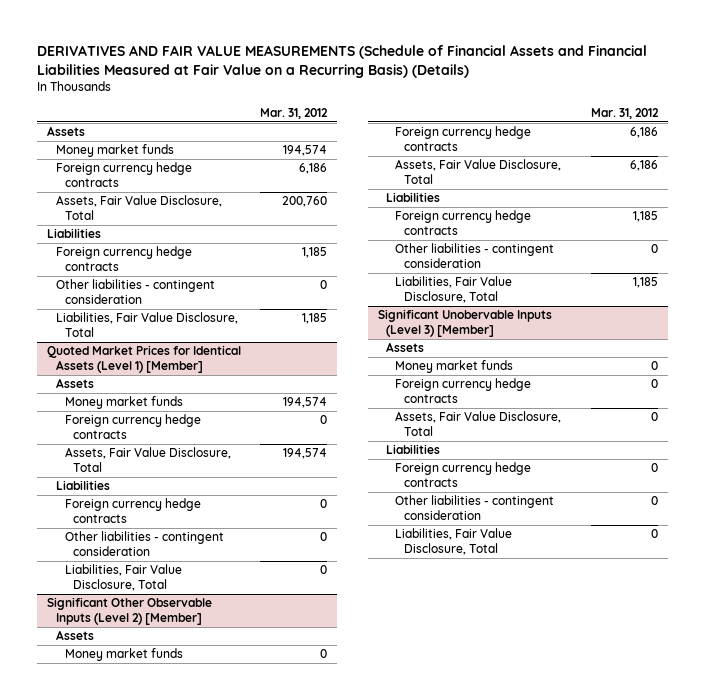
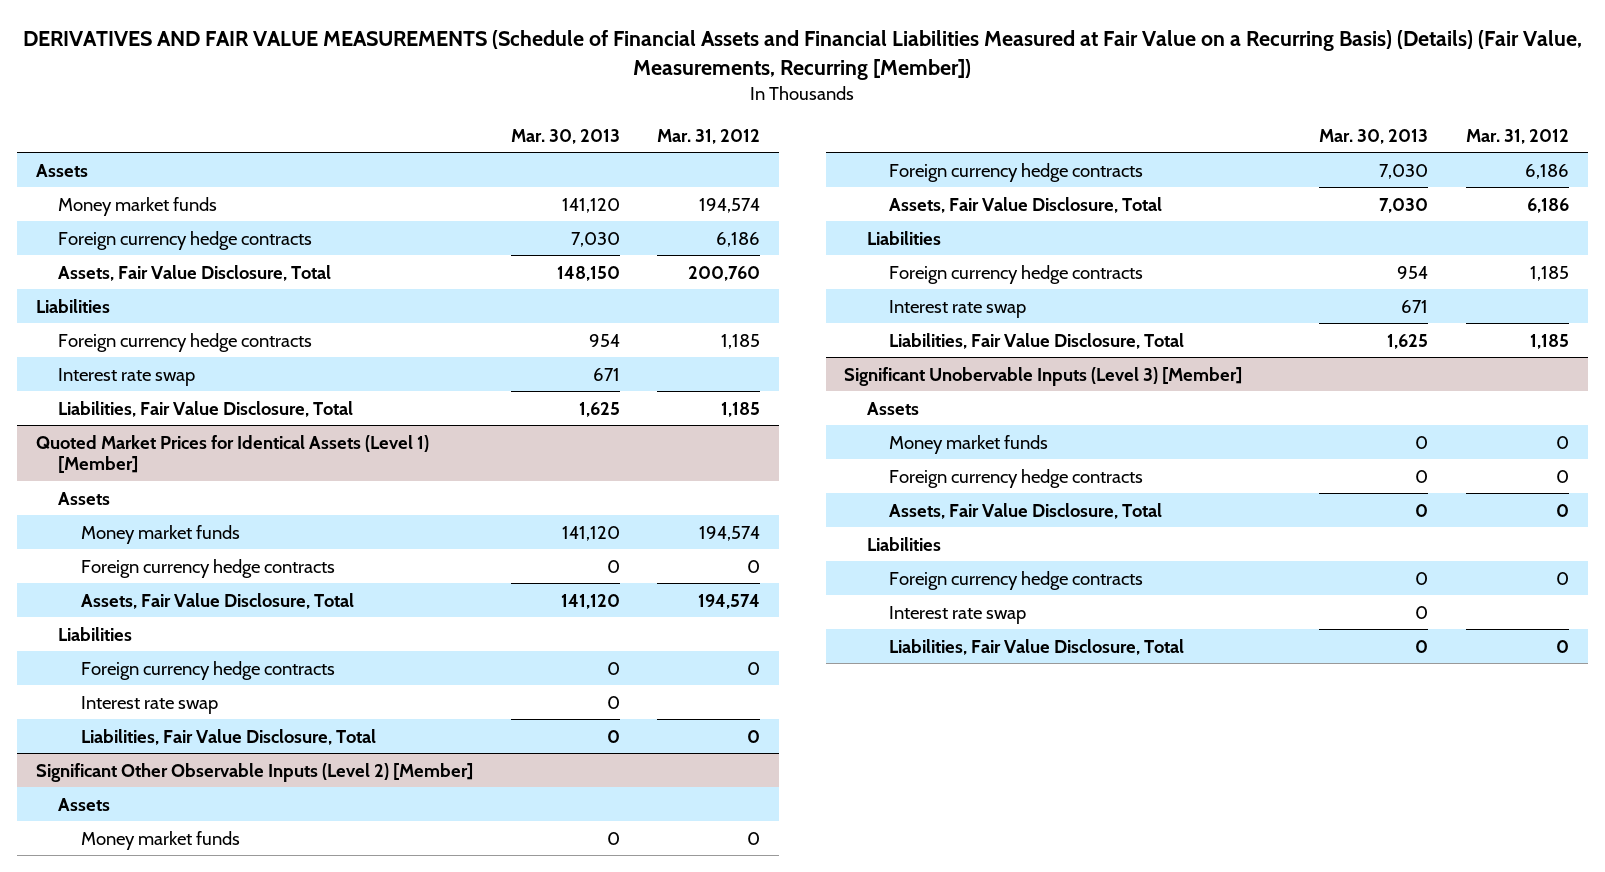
- DERIVATIVES AND FAIR VALUE MEASUREMENTS (Schedule of Financial Assets and Financial Liabilities Measured at Fair Value on a Recurring Basis) (Details)
+ DERIVATIVES AND FAIR VALUE MEASUREMENTS (Schedule of Financial Assets and Financial Liabilities Measured at Fair Value on a Recurring Basis) (Details) (Fair Value, Measurements, Recurring [Member])
- | Mar. 31, 2012
+ | Mar. 30, 2013 | Mar. 31, 2012
- Other liabilities - contingent consideration | 0
+ Interest rate swap | 671 |
@ Quoted Market Prices for Identical Assets (Level 1) [Member]
- Other liabilities - contingent consideration | 0
+ Interest rate swap | 0 |
@ Significant Other Observable Inputs (Level 2) [Member]
- Other liabilities - contingent consideration | 0
+ Interest rate swap | 671 |
@ Significant Unobervable Inputs (Level 3) [Member]
- Other liabilities - contingent consideration | 0
+ Interest rate swap | 0 |

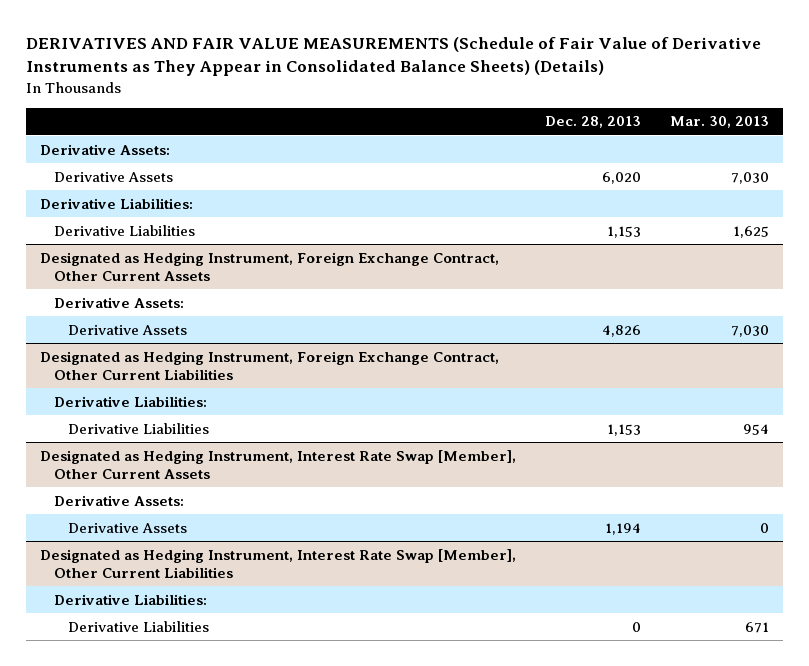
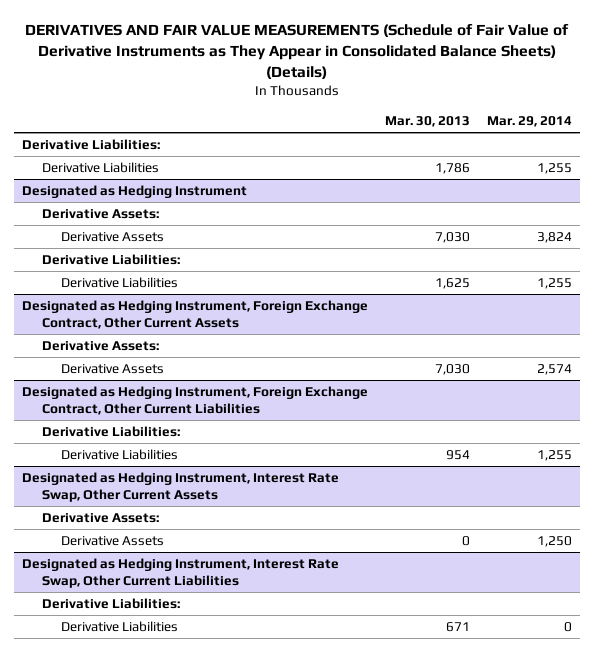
- | Dec. 28, 2013 | Mar. 30, 2013
+ | Mar. 30, 2013 | Mar. 29, 2014
+ Derivative Liabilities:
+ Derivative Liabilities | 1,786 | 1,255
+ Designated as Hedging Instrument
- Designated as Hedging Instrument, Interest Rate Swap [Member], Other Current Assets
+ Designated as Hedging Instrument, Interest Rate Swap, Other Current Assets
- Designated as Hedging Instrument, Interest Rate Swap [Member], Other Current Liabilities
+ Designated as Hedging Instrument, Interest Rate Swap, Other Current Liabilities

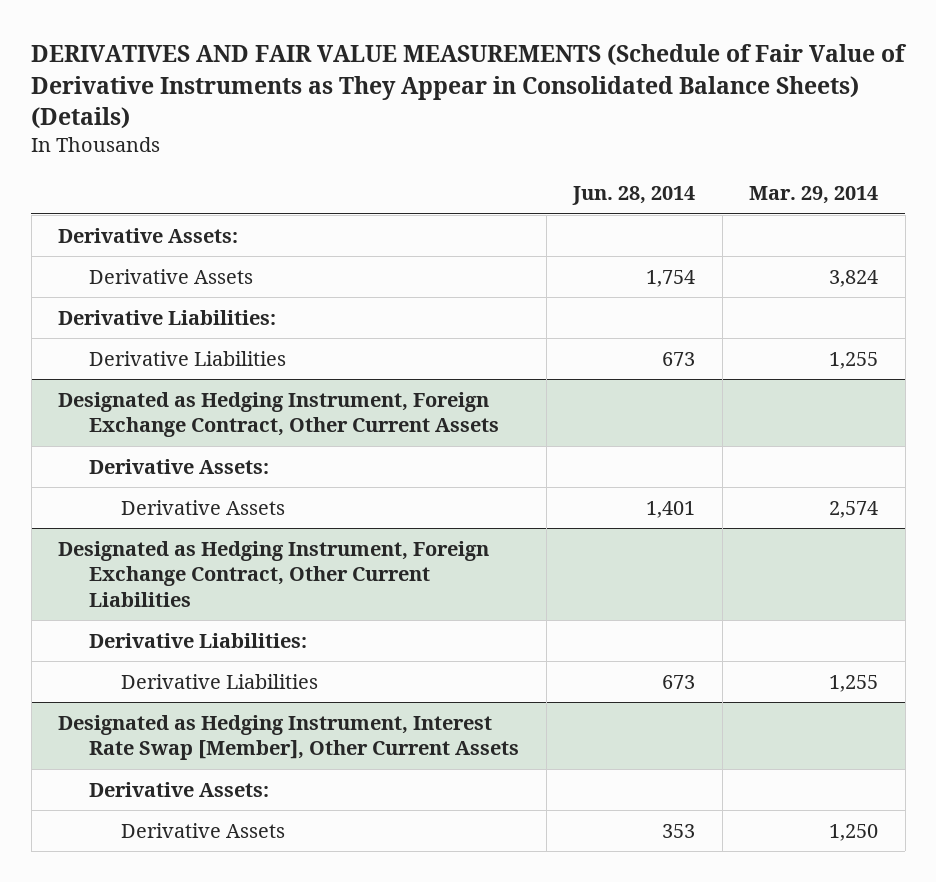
- | Mar. 30, 2013 | Mar. 29, 2014
+ | Jun. 28, 2014 | Mar. 29, 2014
- Derivative Liabilities:
- Derivative Liabilities | 1,786 | 1,255
- Designated as Hedging Instrument
- Designated as Hedging Instrument, Interest Rate Swap, Other Current Assets
+ Designated as Hedging Instrument, Interest Rate Swap [Member], Other Current Assets
- Designated as Hedging Instrument, Interest Rate Swap, Other Current Liabilities
- Derivative Liabilities:
- Derivative Liabilities | 671 | 0

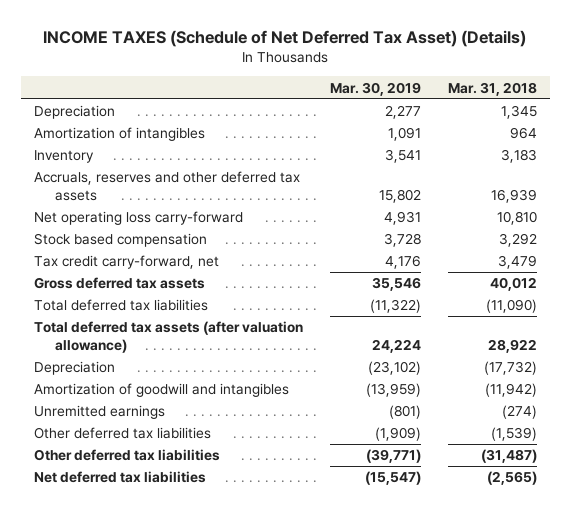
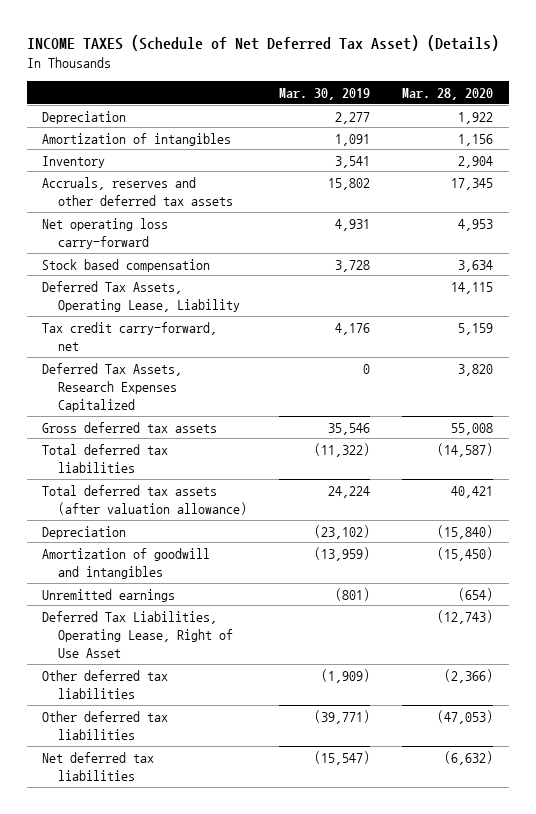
- | Mar. 30, 2019 | Mar. 31, 2018
+ | Mar. 30, 2019 | Mar. 28, 2020
+ Deferred Tax Assets, Operating Lease, Liability | | 14,115
+ Deferred Tax Assets, Research Expenses Capitalized | 0 | 3,820
+ Deferred Tax Liabilities, Operating Lease, Right of Use Asset | | (12,743)

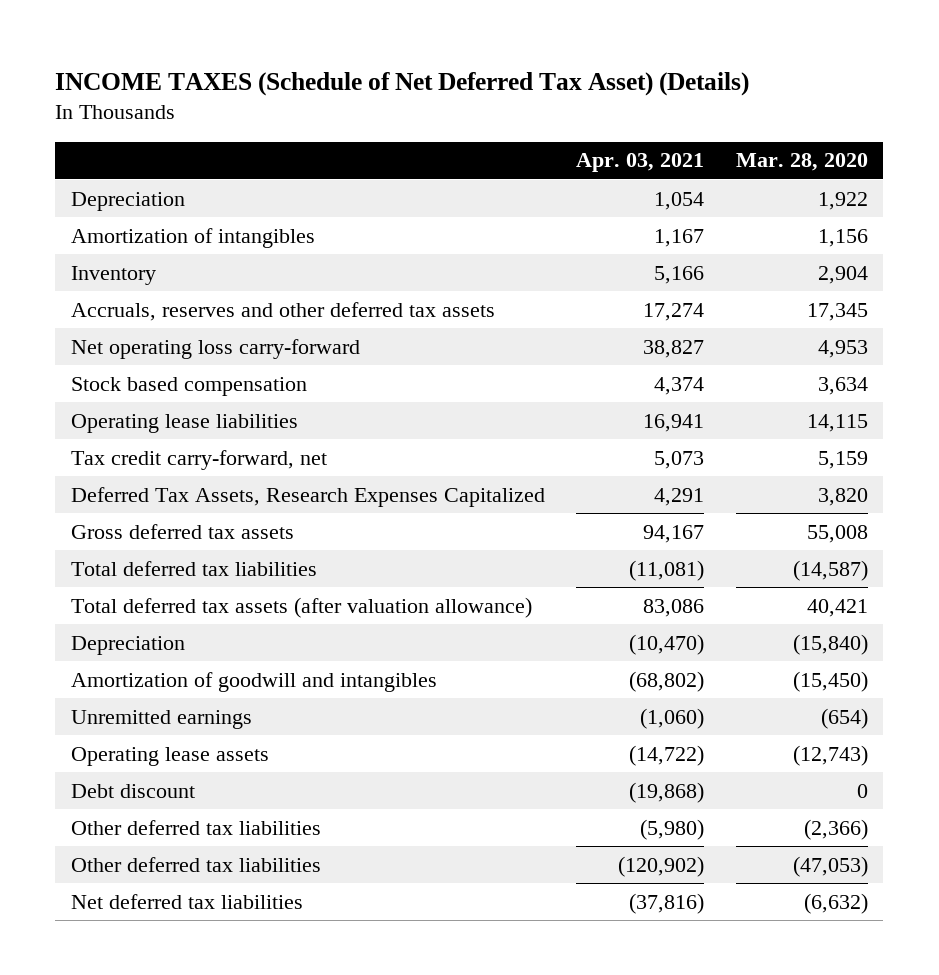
- | Mar. 30, 2019 | Mar. 28, 2020
+ | Apr. 03, 2021 | Mar. 28, 2020
- Deferred Tax Assets, Operating Lease, Liability | | 14,115
+ Operating lease liabilities | 16,941 | 14,115
- Deferred Tax Liabilities, Operating Lease, Right of Use Asset | | (12,743)
+ Operating lease assets | (14,722) | (12,743)
+ Debt discount | (19,868) | 0

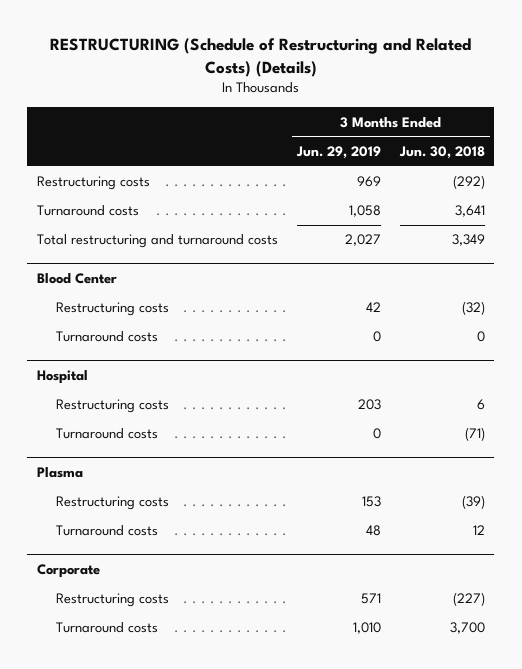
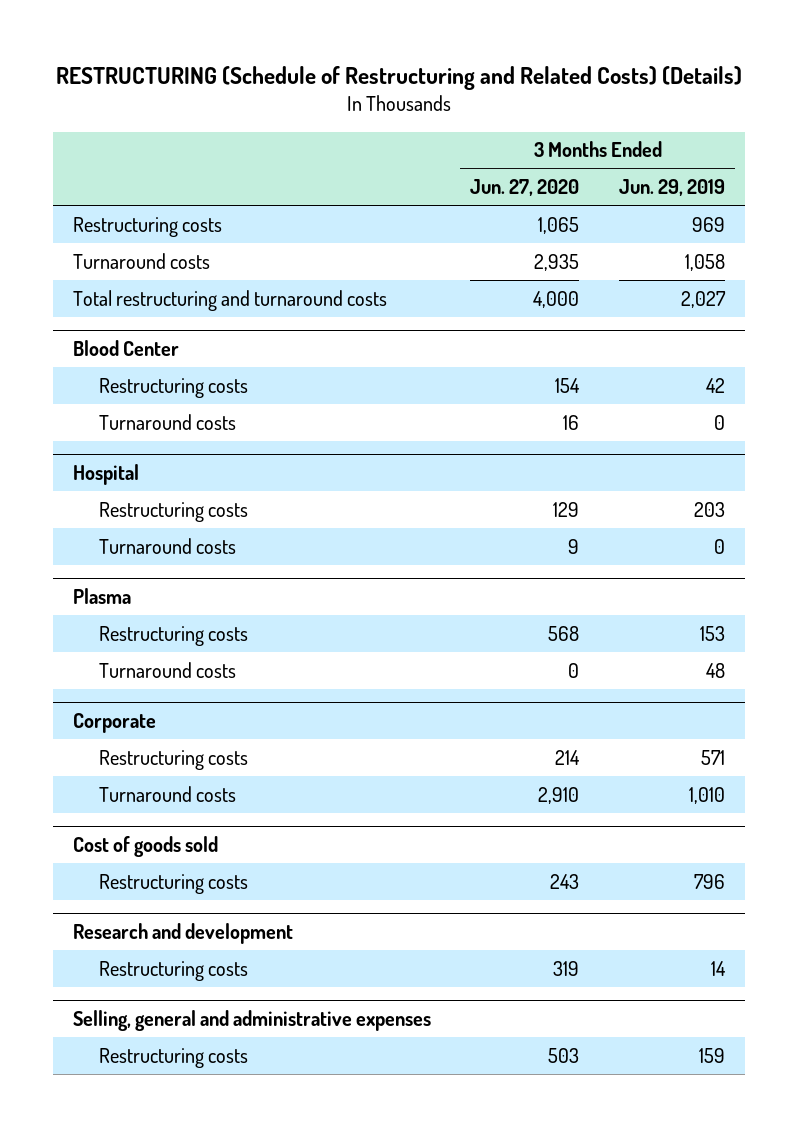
- | 3 Months Ended Jun. 29, 2019 | 3 Months Ended Jun. 30, 2018
+ | 3 Months Ended Jun. 27, 2020 | 3 Months Ended Jun. 29, 2019
+ Cost of goods sold
+ Restructuring costs | 243 | 796
+ Research and development
+ Restructuring costs | 319 | 14
+ Selling, general and administrative expenses
+ Restructuring costs | 503 | 159

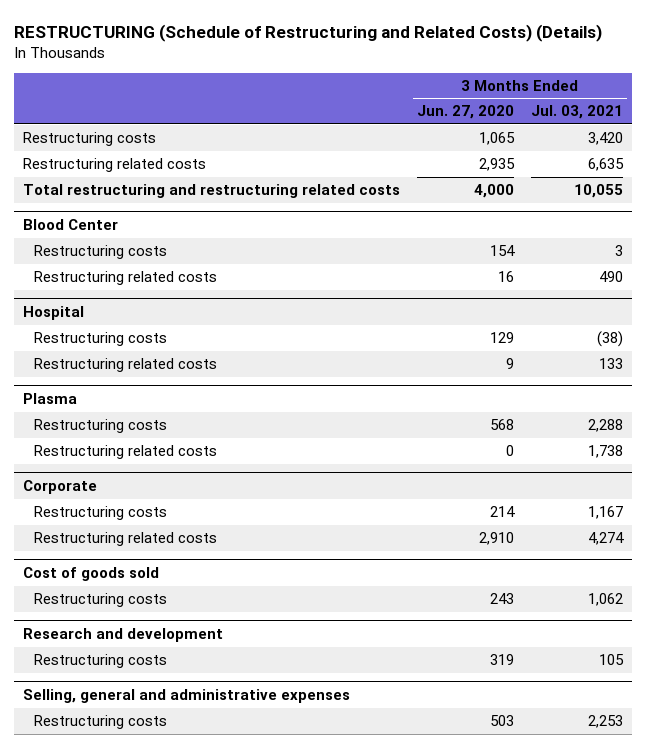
- | 3 Months Ended Jun. 27, 2020 | 3 Months Ended Jun. 29, 2019
+ | 3 Months Ended Jun. 27, 2020 | 3 Months Ended Jul. 03, 2021
- Turnaround costs | 2,935 | 1,058
- Total restructuring and turnaround costs | 4,000 | 2,027
+ Restructuring related costs | 2,935 | 6,635
+ Total restructuring and restructuring related costs | 4,000 | 10,055
@ Blood Center
- Turnaround costs | 16 | 0
+ Restructuring related costs | 16 | 490
@ Hospital
- Turnaround costs | 9 | 0
+ Restructuring related costs | 9 | 133
@ Plasma
- Turnaround costs | 0 | 48
+ Restructuring related costs | 0 | 1,738
@ Corporate
- Turnaround costs | 2,910 | 1,010
+ Restructuring related costs | 2,910 | 4,274

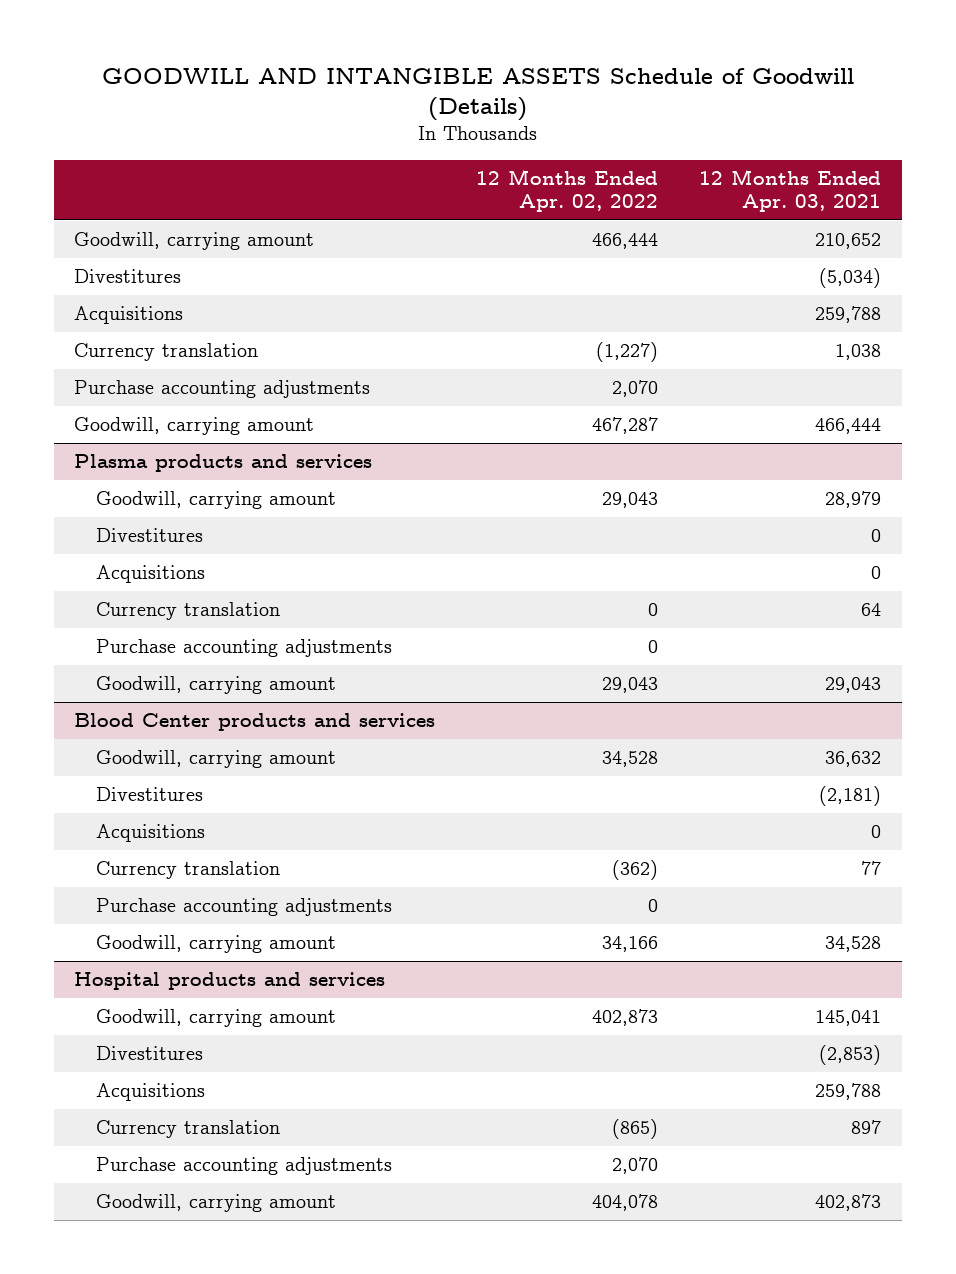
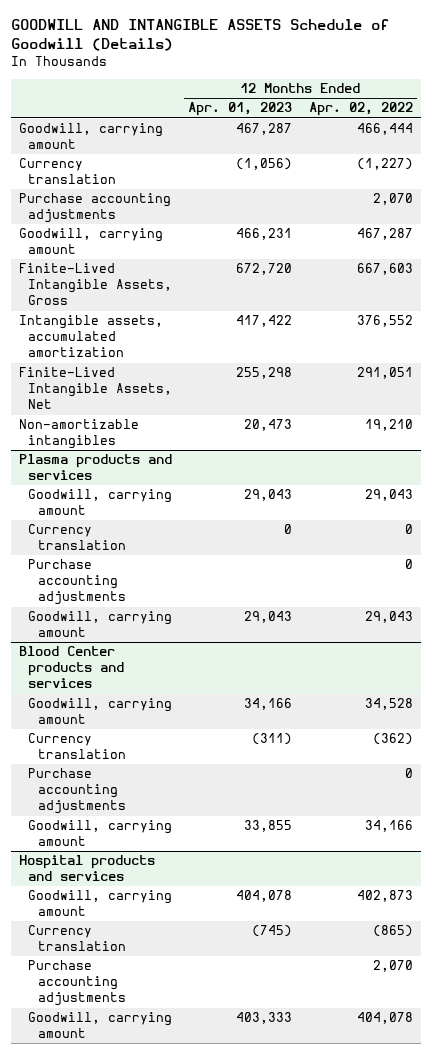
- | 12 Months Ended Apr. 02, 2022 | 12 Months Ended Apr. 03, 2021
+ | 12 Months Ended Apr. 01, 2023 | 12 Months Ended Apr. 02, 2022
- Divestitures | | (5,034)
- Acquisitions | | 259,788
+ Finite-Lived Intangible Assets, Gross | 672,720 | 667,603
+ Intangible assets, accumulated amortization | 417,422 | 376,552
+ Finite-Lived Intangible Assets, Net | 255,298 | 291,051
+ Non-amortizable intangibles | 20,473 | 19,210
@ Plasma products and services
- Divestitures | | 0
- Acquisitions | | 0
@ Blood Center products and services
- Divestitures | | (2,181)
- Acquisitions | | 0
@ Hospital products and services
- Divestitures | | (2,853)
- Acquisitions | | 259,788

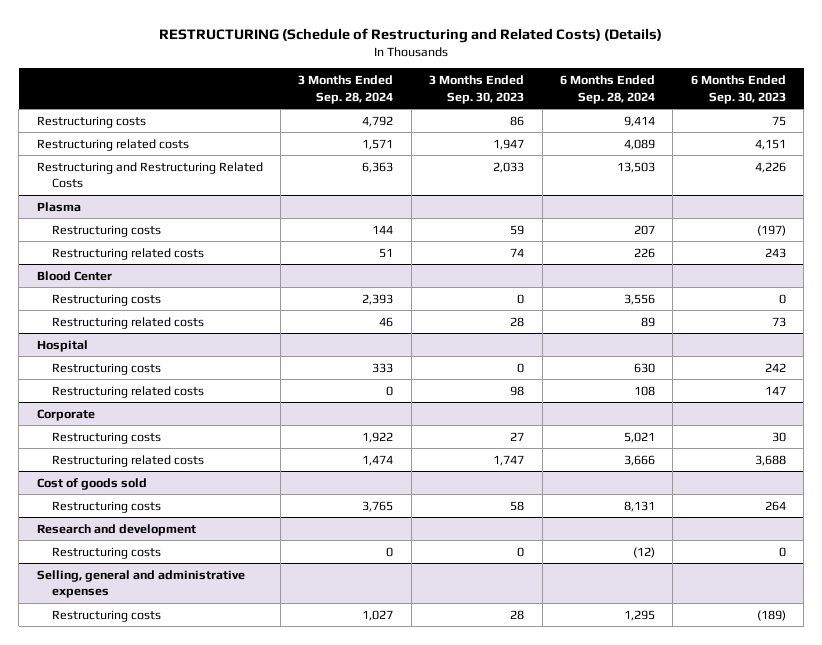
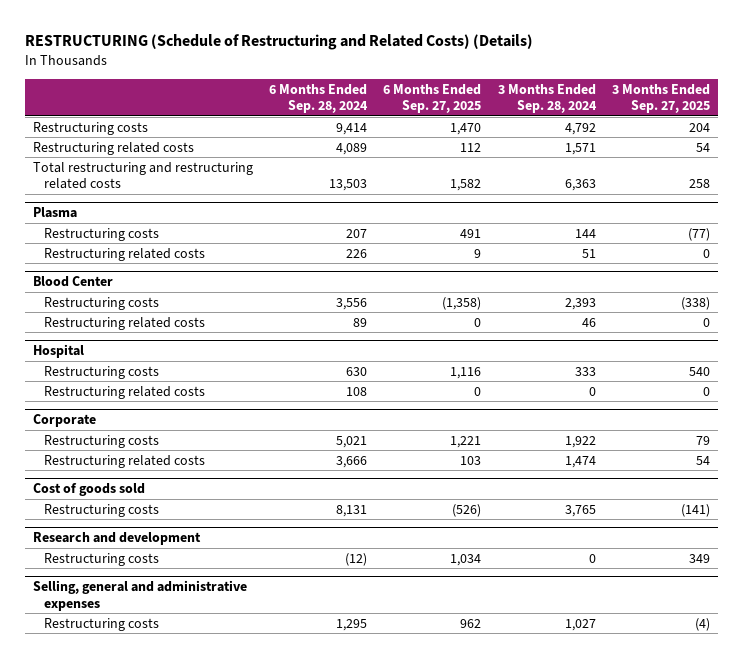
- | 3 Months Ended Sep. 28, 2024 | 3 Months Ended Sep. 30, 2023 | 6 Months Ended Sep. 28, 2024 | 6 Months Ended Sep. 30, 2023
+ | 6 Months Ended Sep. 28, 2024 | 6 Months Ended Sep. 27, 2025 | 3 Months Ended Sep. 28, 2024 | 3 Months Ended Sep. 27, 2025
- Restructuring and Restructuring Related Costs | 6,363 | 2,033 | 13,503 | 4,226
+ Total restructuring and restructuring related costs | 13,503 | 1,582 | 6,363 | 258

